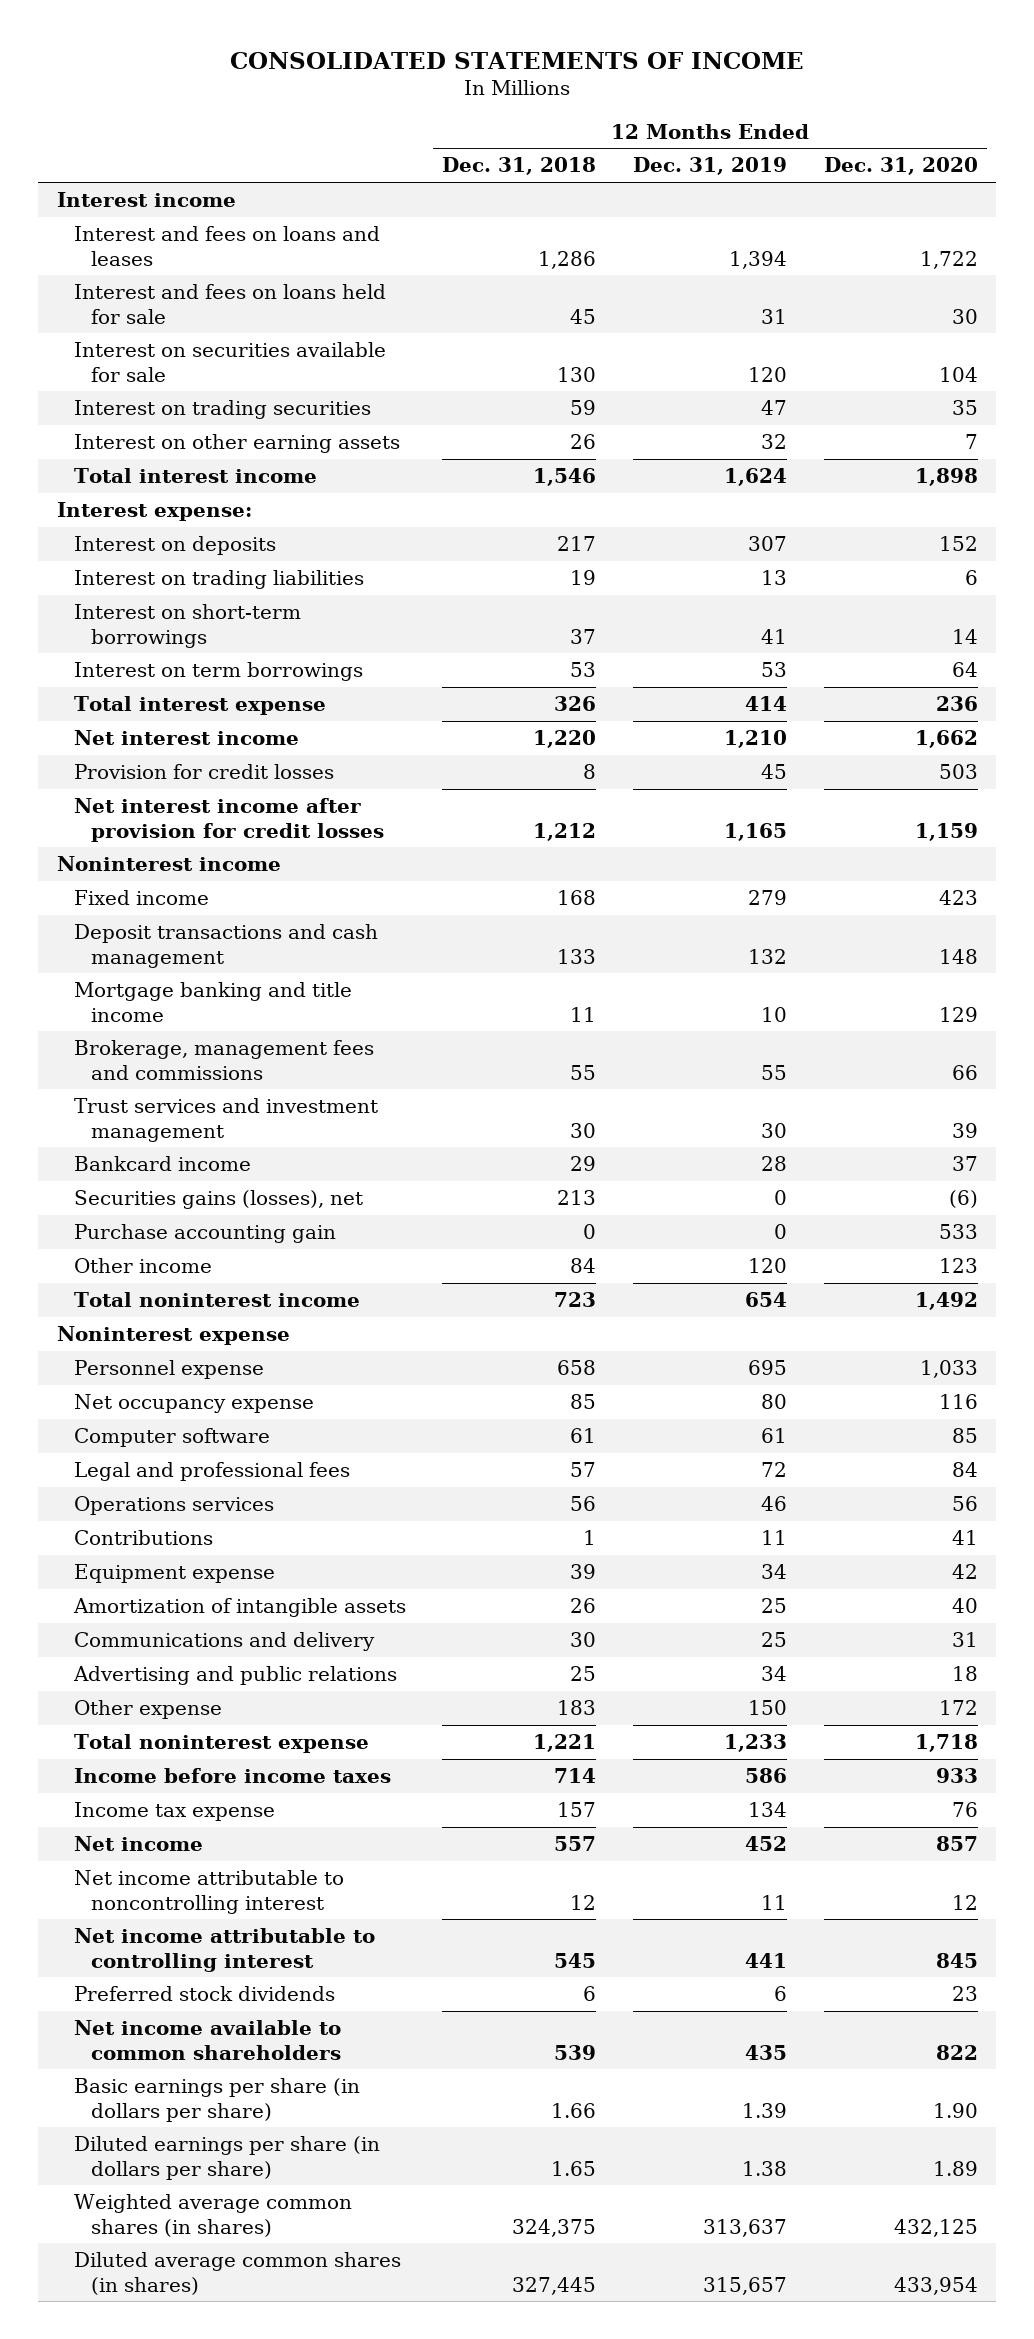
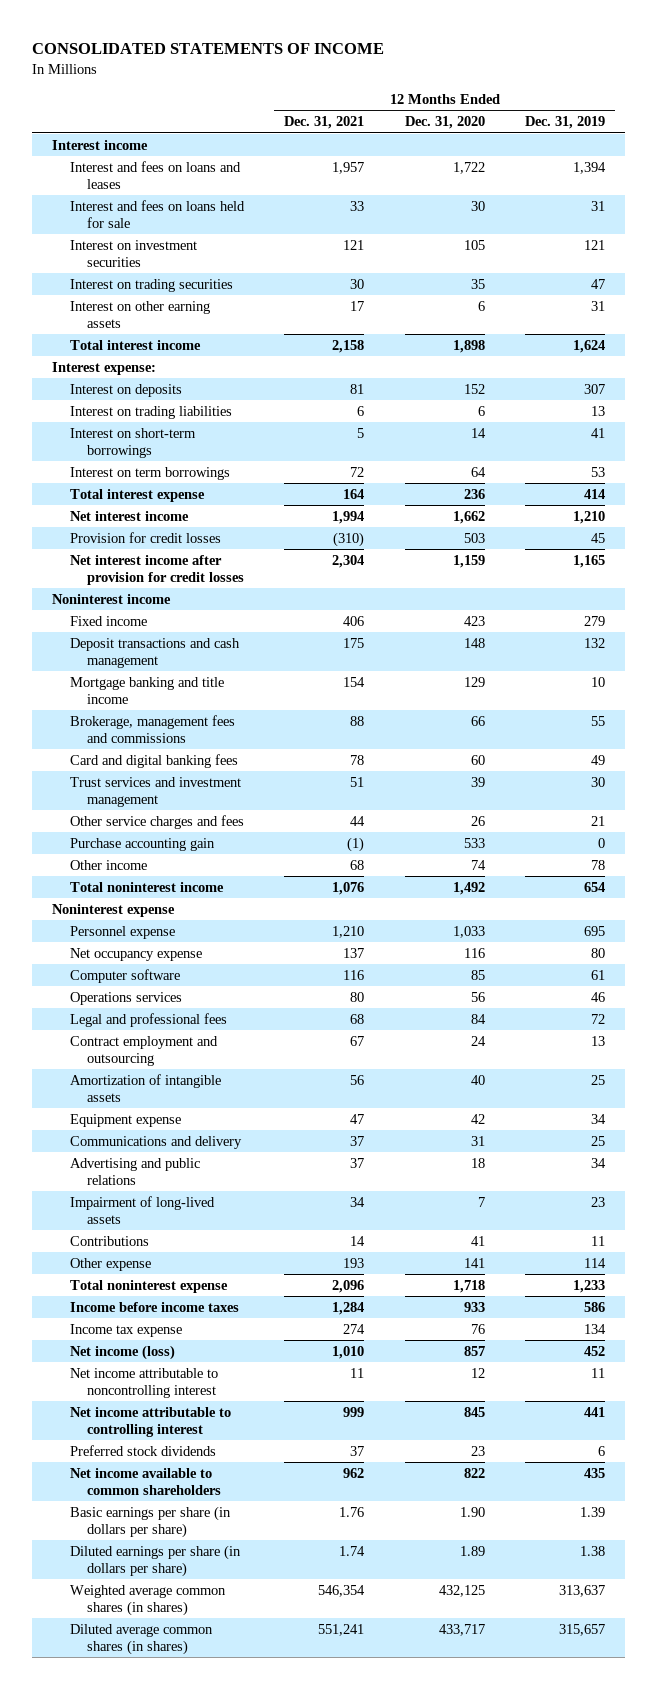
- | 12 Months Ended Dec. 31, 2018 | 12 Months Ended Dec. 31, 2019 | 12 Months Ended Dec. 31, 2020
+ | 12 Months Ended Dec. 31, 2021 | 12 Months Ended Dec. 31, 2020 | 12 Months Ended Dec. 31, 2019
- Interest on securities available for sale | 130 | 120 | 104
+ Interest on investment securities | 121 | 105 | 121
- Interest on other earning assets | 26 | 32 | 7
+ Interest on other earning assets | 17 | 6 | 31
+ Card and digital banking fees | 78 | 60 | 49
- Bankcard income | 29 | 28 | 37
- Securities gains (losses), net | 213 | 0 | (6)
+ Other service charges and fees | 44 | 26 | 21
- Other income | 84 | 120 | 123
+ Other income | 68 | 74 | 78
moved down: Legal and professional fees | 68 | 84 | 72
+ Contract employment and outsourcing | 67 | 24 | 13
moved down: Equipment expense | 47 | 42 | 34
- Other expense | 183 | 150 | 172
+ Impairment of long-lived assets | 34 | 7 | 23
moved down: Contributions | 14 | 41 | 11
+ Other expense | 193 | 141 | 114
- Net income | 557 | 452 | 857
+ Net income (loss) | 1,010 | 857 | 452
- Diluted average common shares (in shares) | 327,445 | 315,657 | 433,954
+ Diluted average common shares (in shares) | 551,241 | 433,717 | 315,657

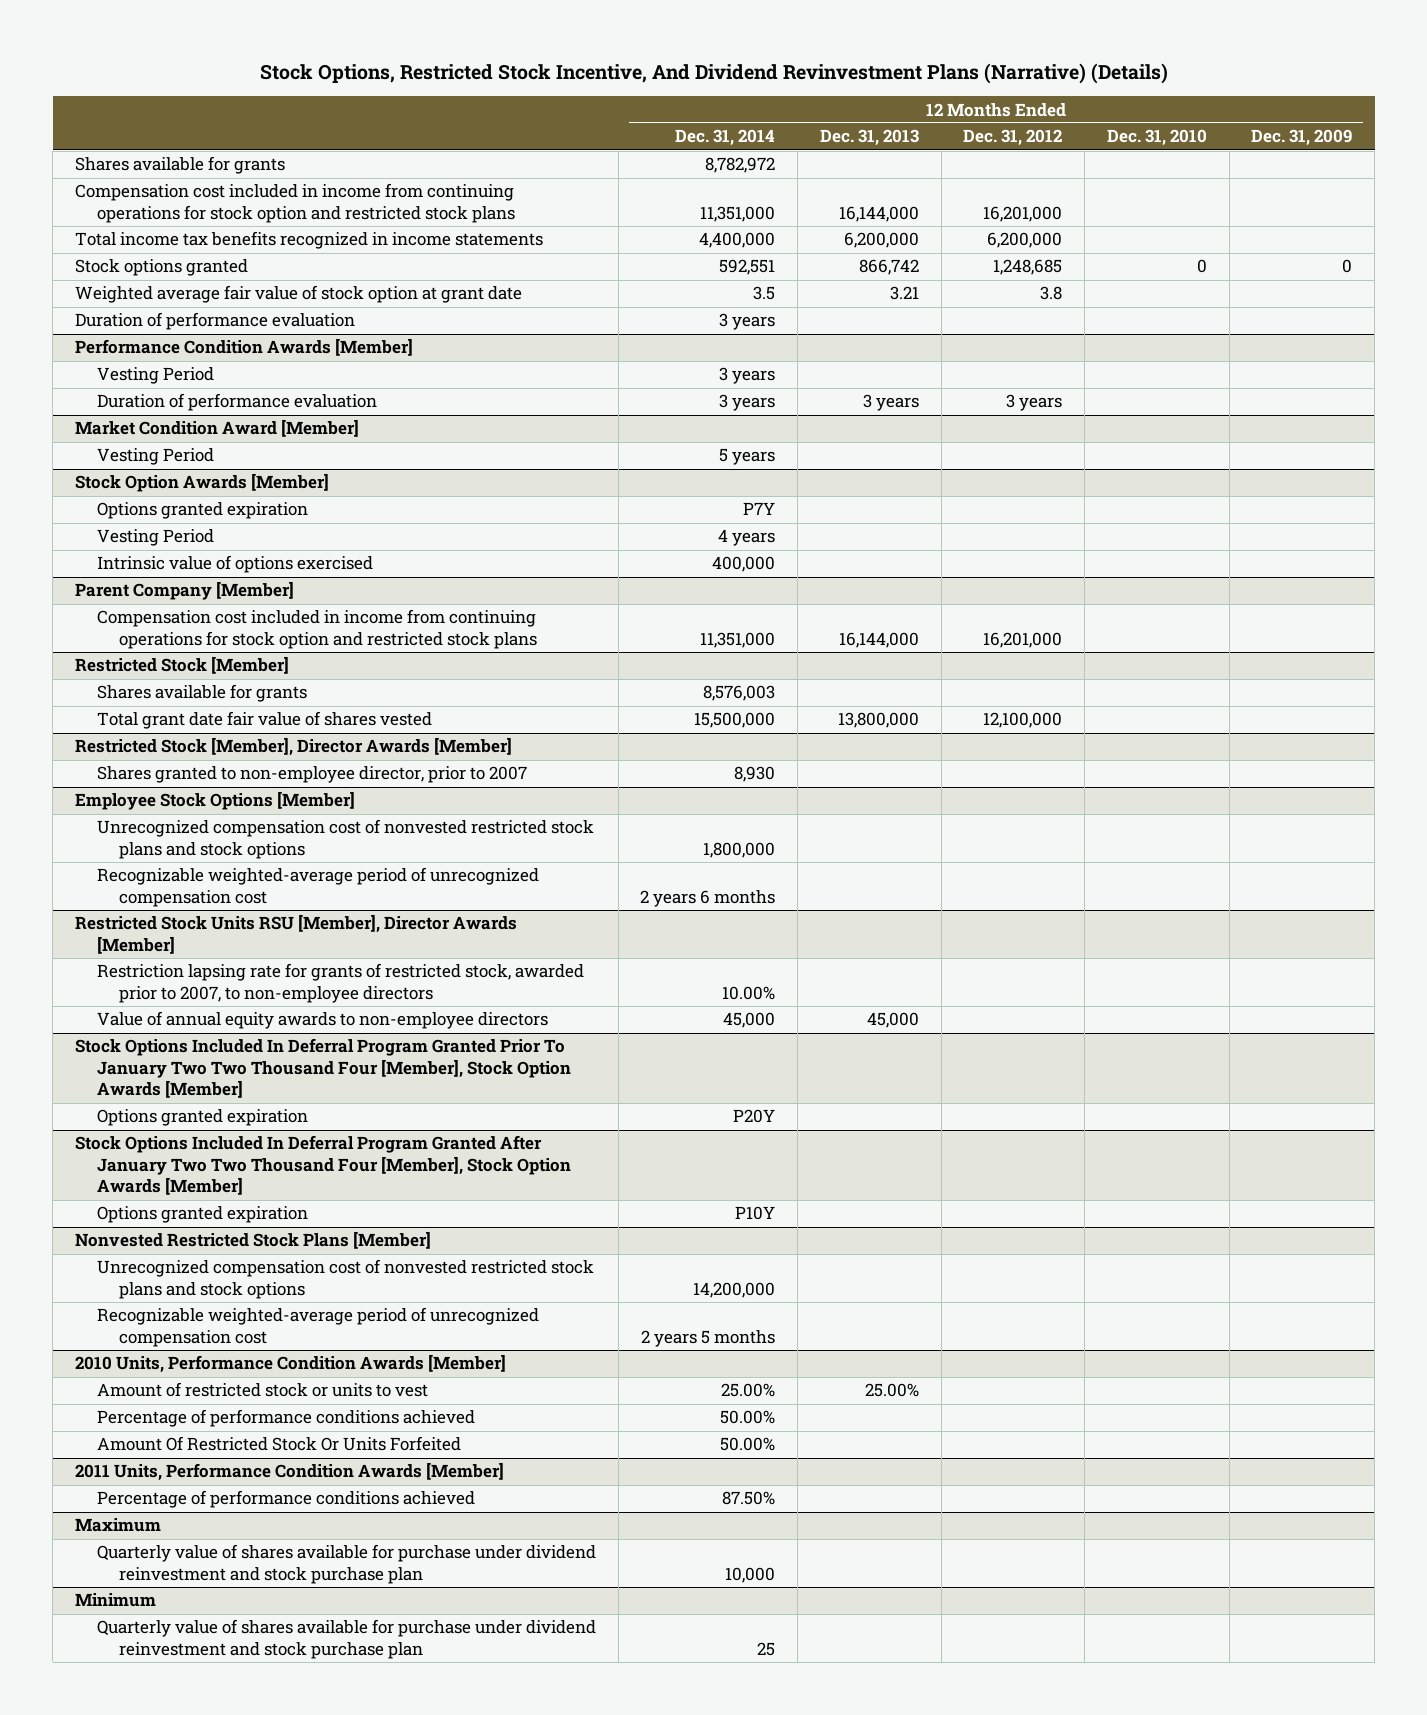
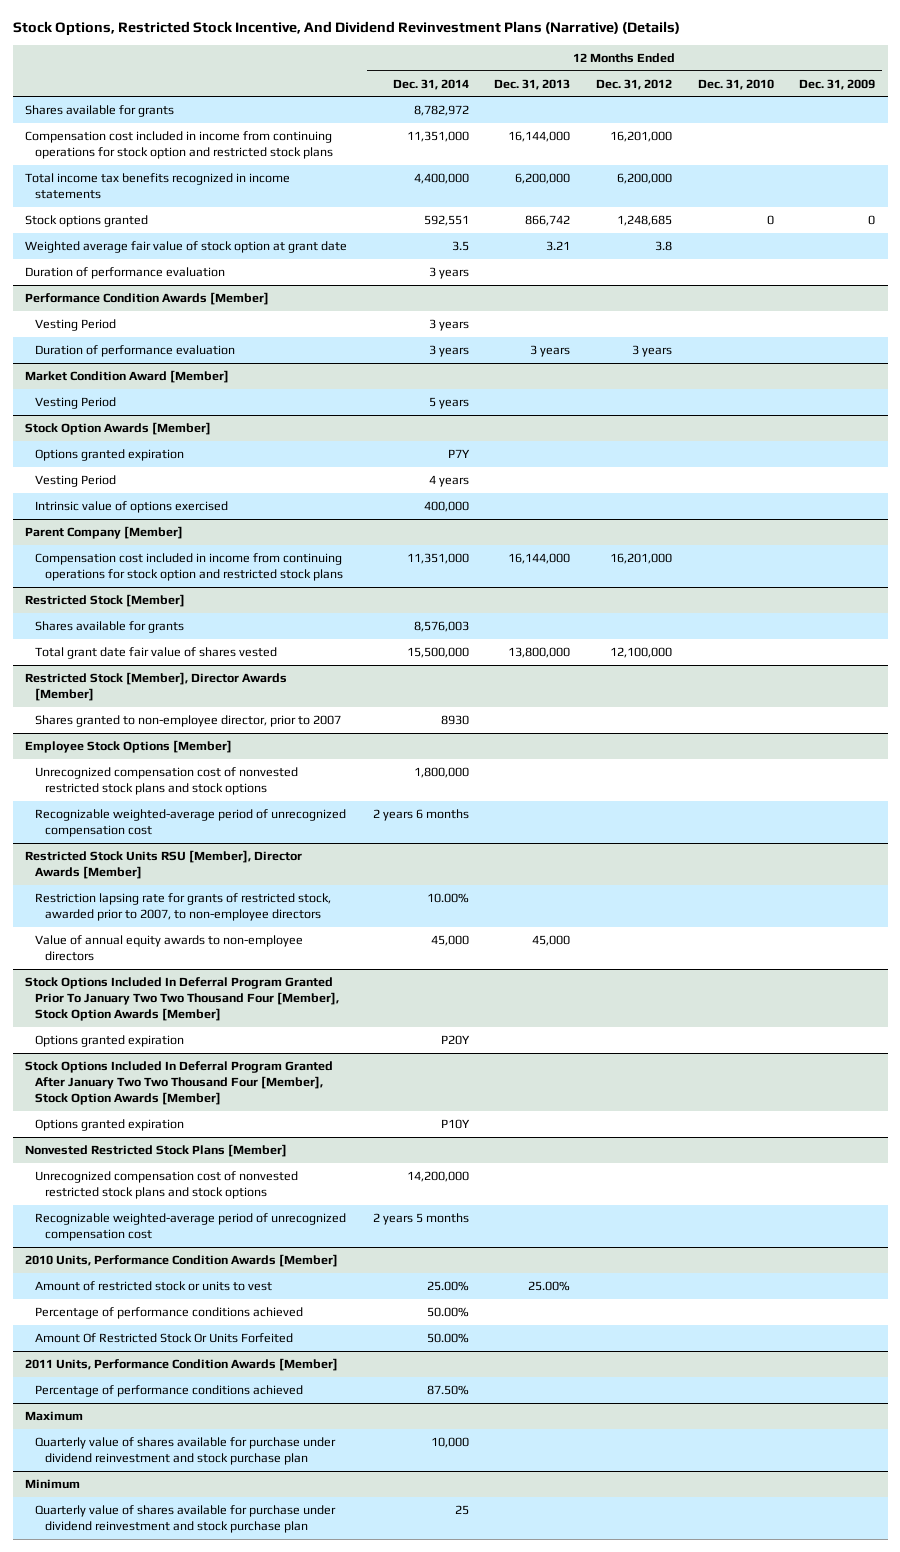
@ Restricted Stock [Member], Director Awards [Member]
- Shares granted to non-employee director, prior to 2007 | 8,930 | | | |
+ Shares granted to non-employee director, prior to 2007 | 8930 | | | |

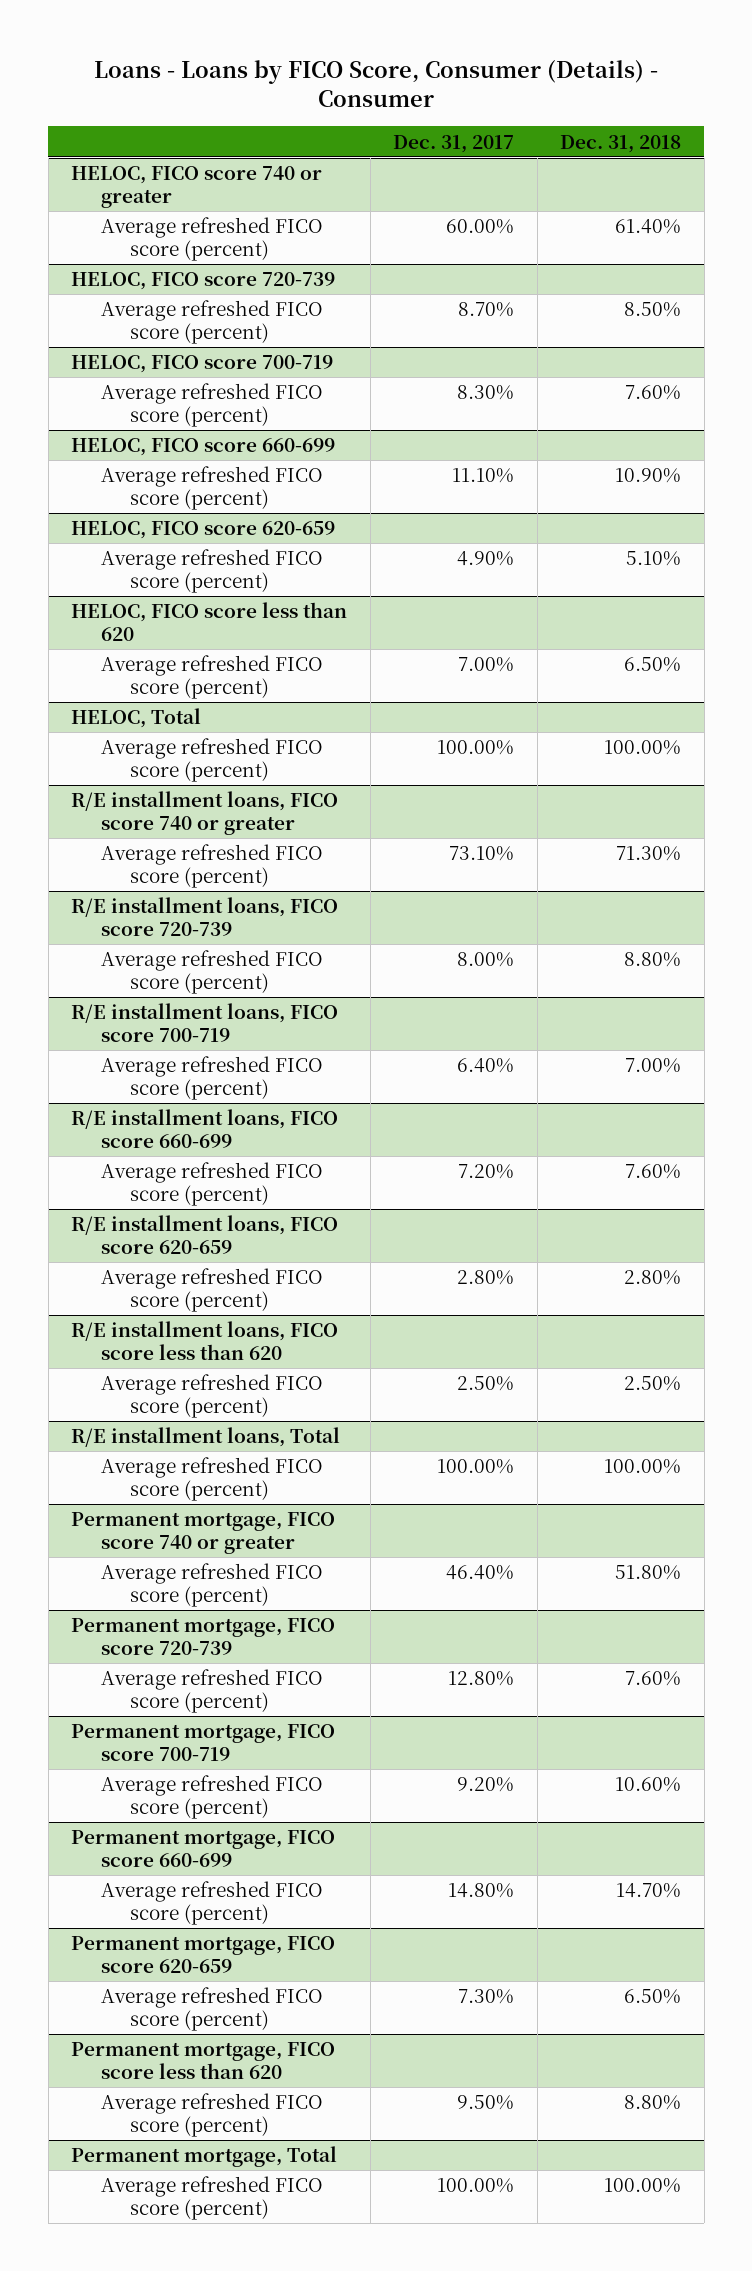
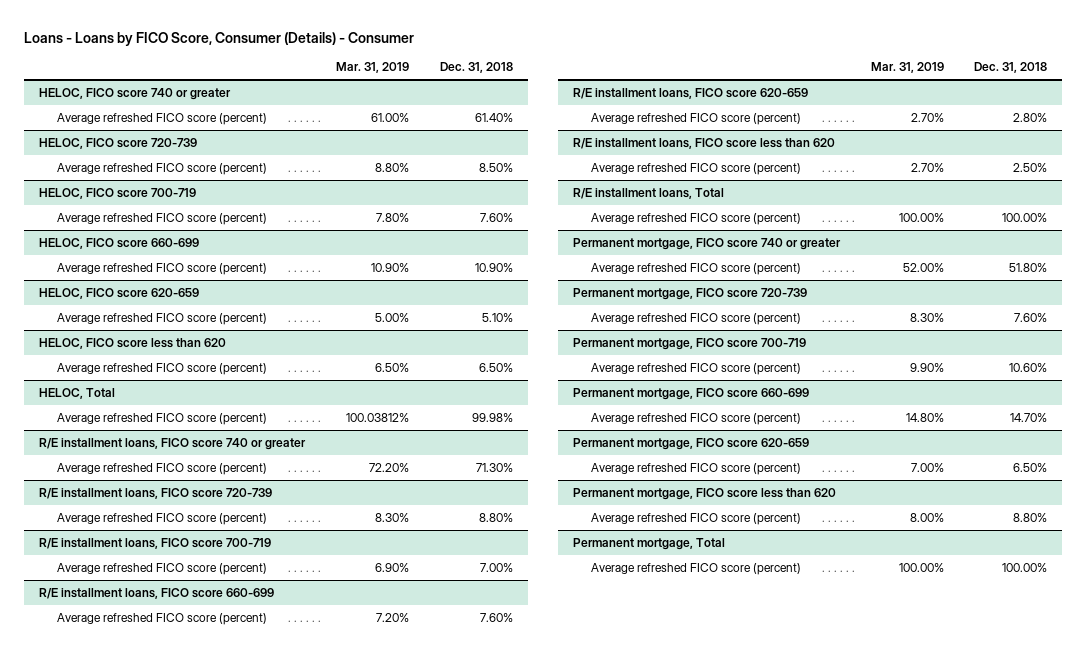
- | Dec. 31, 2017 | Dec. 31, 2018
+ | Mar. 31, 2019 | Dec. 31, 2018
@ HELOC, Total
- Average refreshed FICO score (percent) | 100.00% | 100.00%
+ Average refreshed FICO score (percent) | 100.03812% | 99.98%

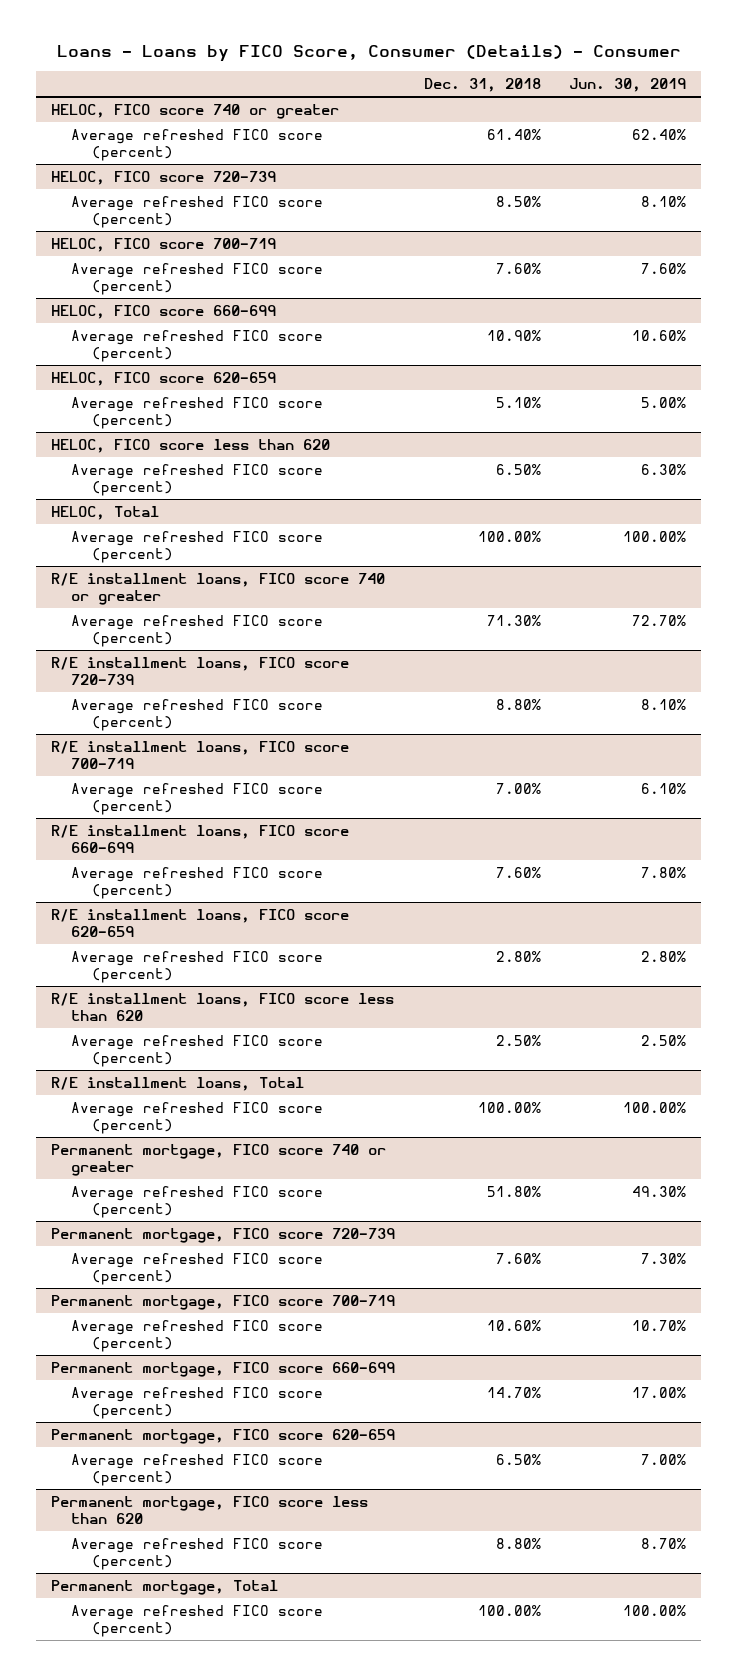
- | Mar. 31, 2019 | Dec. 31, 2018
+ | Dec. 31, 2018 | Jun. 30, 2019
@ HELOC, Total
- Average refreshed FICO score (percent) | 100.03812% | 99.98%
+ Average refreshed FICO score (percent) | 100.00% | 100.00%

